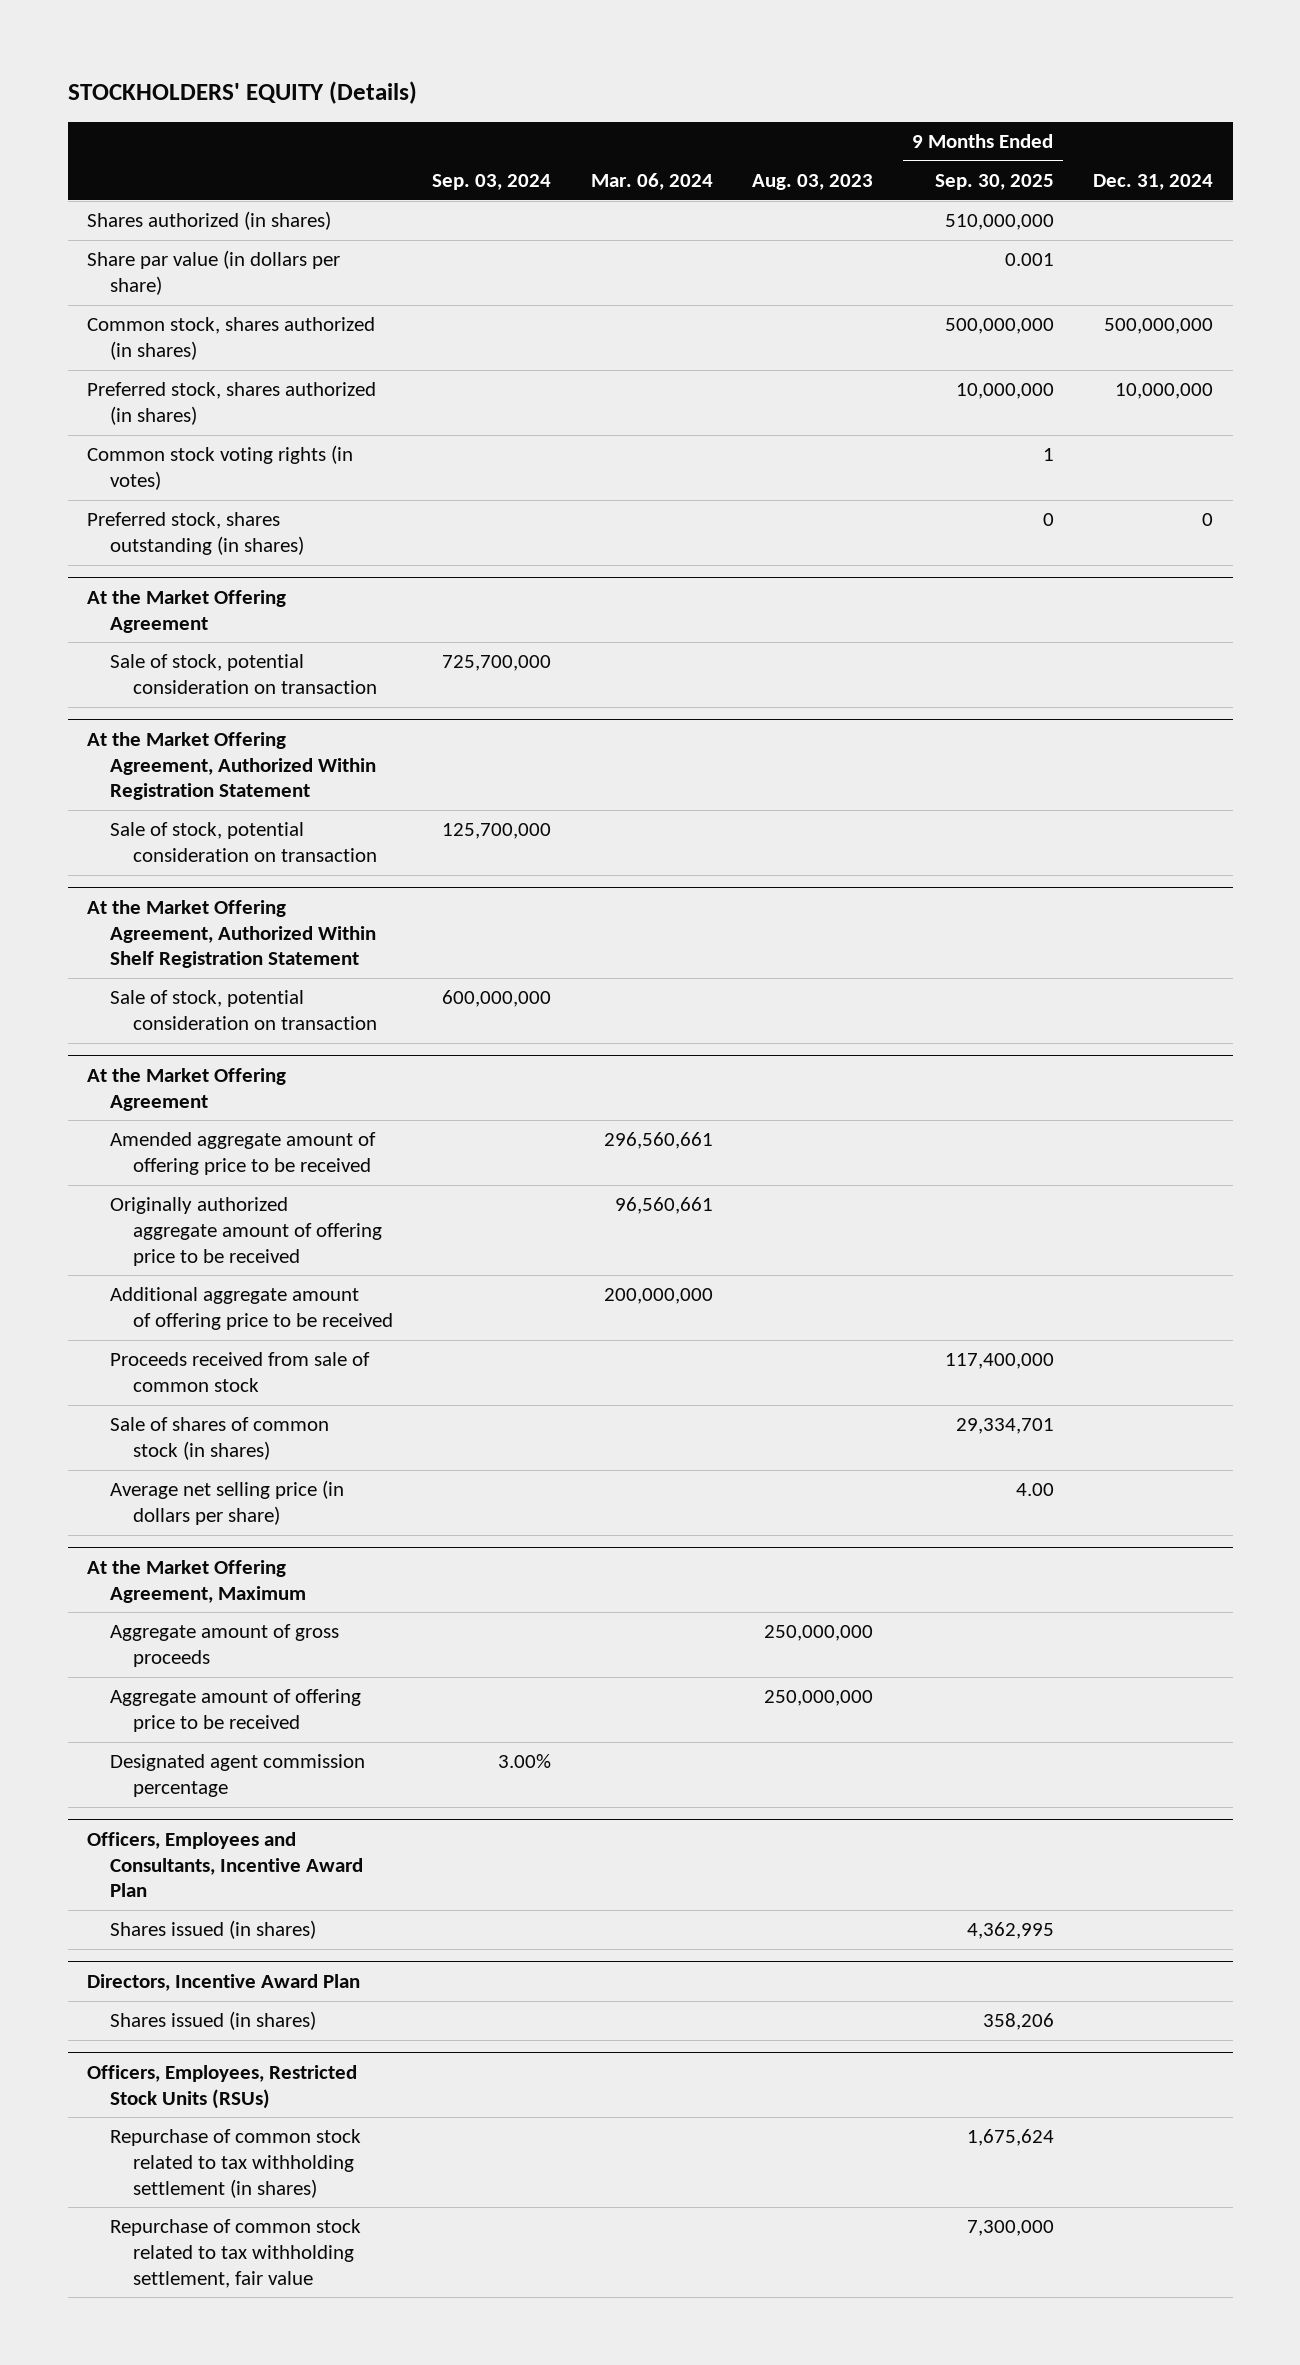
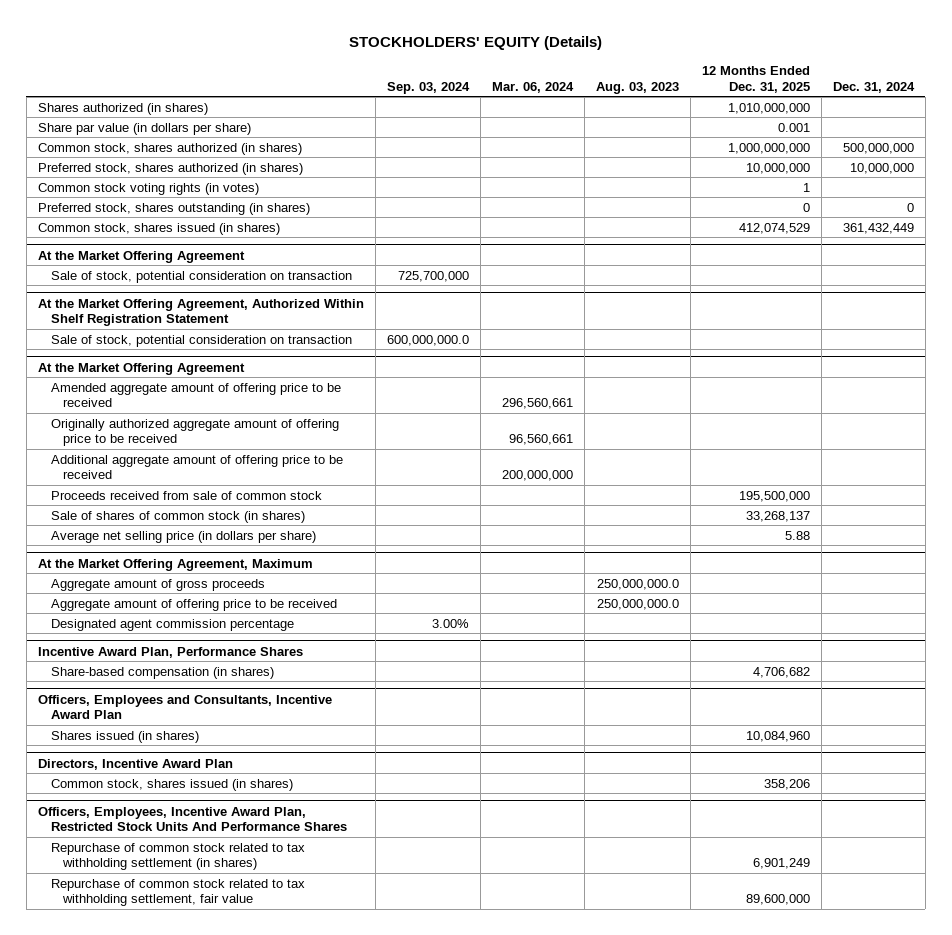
- | Sep. 03, 2024 | Mar. 06, 2024 | Aug. 03, 2023 | 9 Months Ended Sep. 30, 2025 | Dec. 31, 2024
+ | Sep. 03, 2024 | Mar. 06, 2024 | Aug. 03, 2023 | 12 Months Ended Dec. 31, 2025 | Dec. 31, 2024
+ Common stock, shares issued (in shares) | | | | 412,074,529 | 361,432,449
- At the Market Offering Agreement, Authorized Within Registration Statement
- Sale of stock, potential consideration on transaction | 125,700,000 | | | |
@ At the Market Offering Agreement, Authorized Within Shelf Registration Statement
- Sale of stock, potential consideration on transaction | 600,000,000 | | | |
+ Sale of stock, potential consideration on transaction | 600,000,000.0 | | | |
@ At the Market Offering Agreement, Maximum
- Aggregate amount of gross proceeds | | | 250,000,000 | |
- Aggregate amount of offering price to be received | | | 250,000,000 | |
+ Aggregate amount of gross proceeds | | | 250,000,000.0 | |
+ Aggregate amount of offering price to be received | | | 250,000,000.0 | |
+ Incentive Award Plan, Performance Shares
+ Share-based compensation (in shares) | | | | 4,706,682 |
@ Directors, Incentive Award Plan
- Shares issued (in shares) | | | | 358,206 |
- Officers, Employees, Restricted Stock Units (RSUs)
- Repurchase of common stock related to tax withholding settlement (in shares) | | | | 1,675,624 |
- Repurchase of common stock related to tax withholding settlement, fair value | | | | 7,300,000 |
@ Directors, Incentive Award Plan
+ Common stock, shares issued (in shares) | | | | 358,206 |
+ Officers, Employees, Incentive Award Plan, Restricted Stock Units And Performance Shares
+ Repurchase of common stock related to tax withholding settlement (in shares) | | | | 6,901,249 |
+ Repurchase of common stock related to tax withholding settlement, fair value | | | | 89,600,000 |

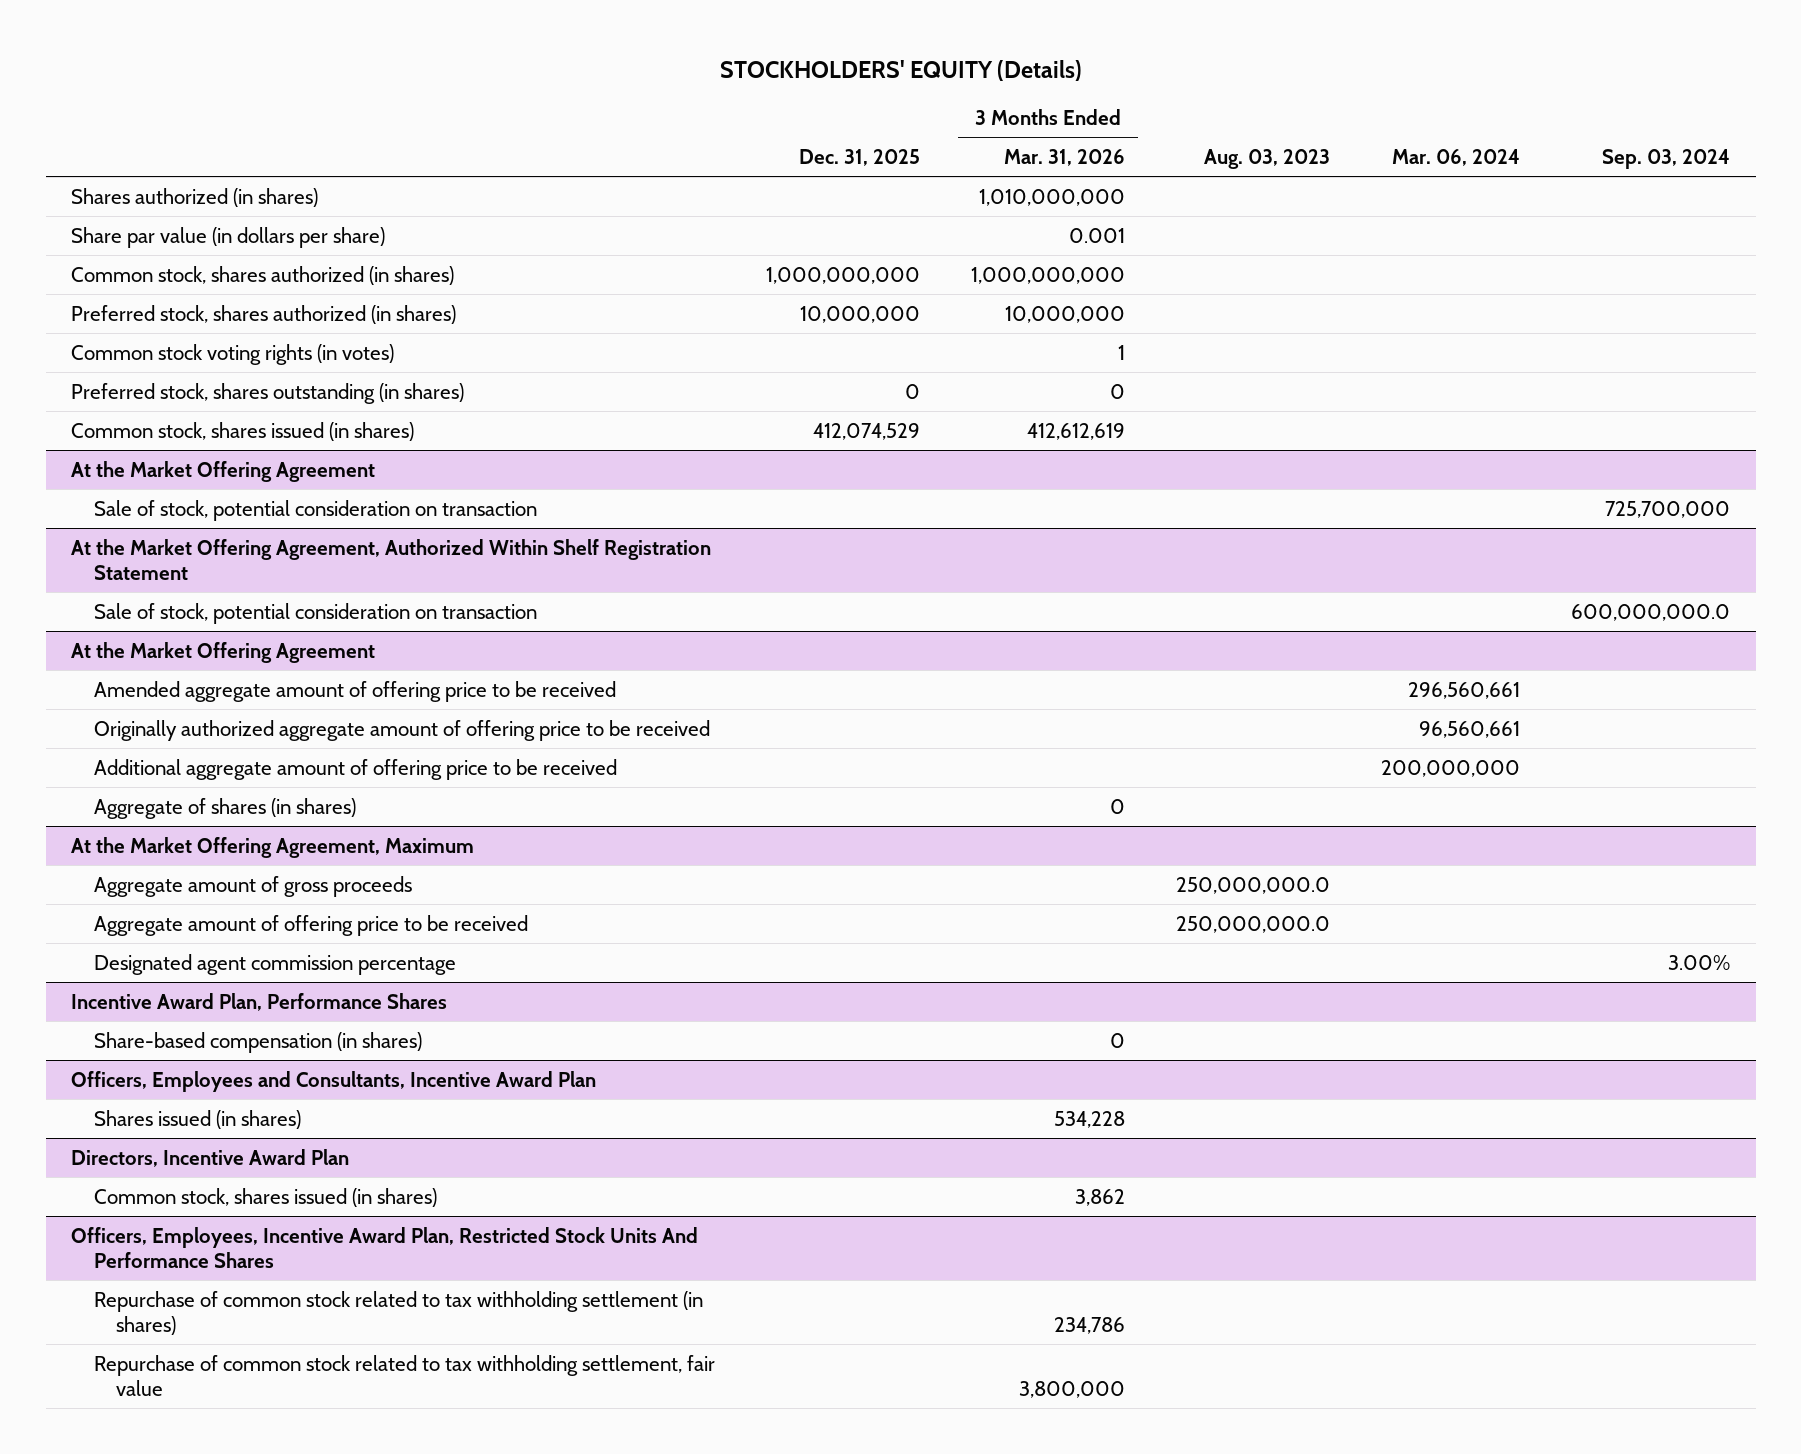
- | Sep. 03, 2024 | Mar. 06, 2024 | Aug. 03, 2023 | 12 Months Ended Dec. 31, 2025 | Dec. 31, 2024
+ | Dec. 31, 2025 | 3 Months Ended Mar. 31, 2026 | Aug. 03, 2023 | Mar. 06, 2024 | Sep. 03, 2024
@ At the Market Offering Agreement
- Proceeds received from sale of common stock | | | | 195,500,000 |
- Sale of shares of common stock (in shares) | | | | 33,268,137 |
- Average net selling price (in dollars per share) | | | | 5.88 |
+ Aggregate of shares (in shares) | | 0 | | |

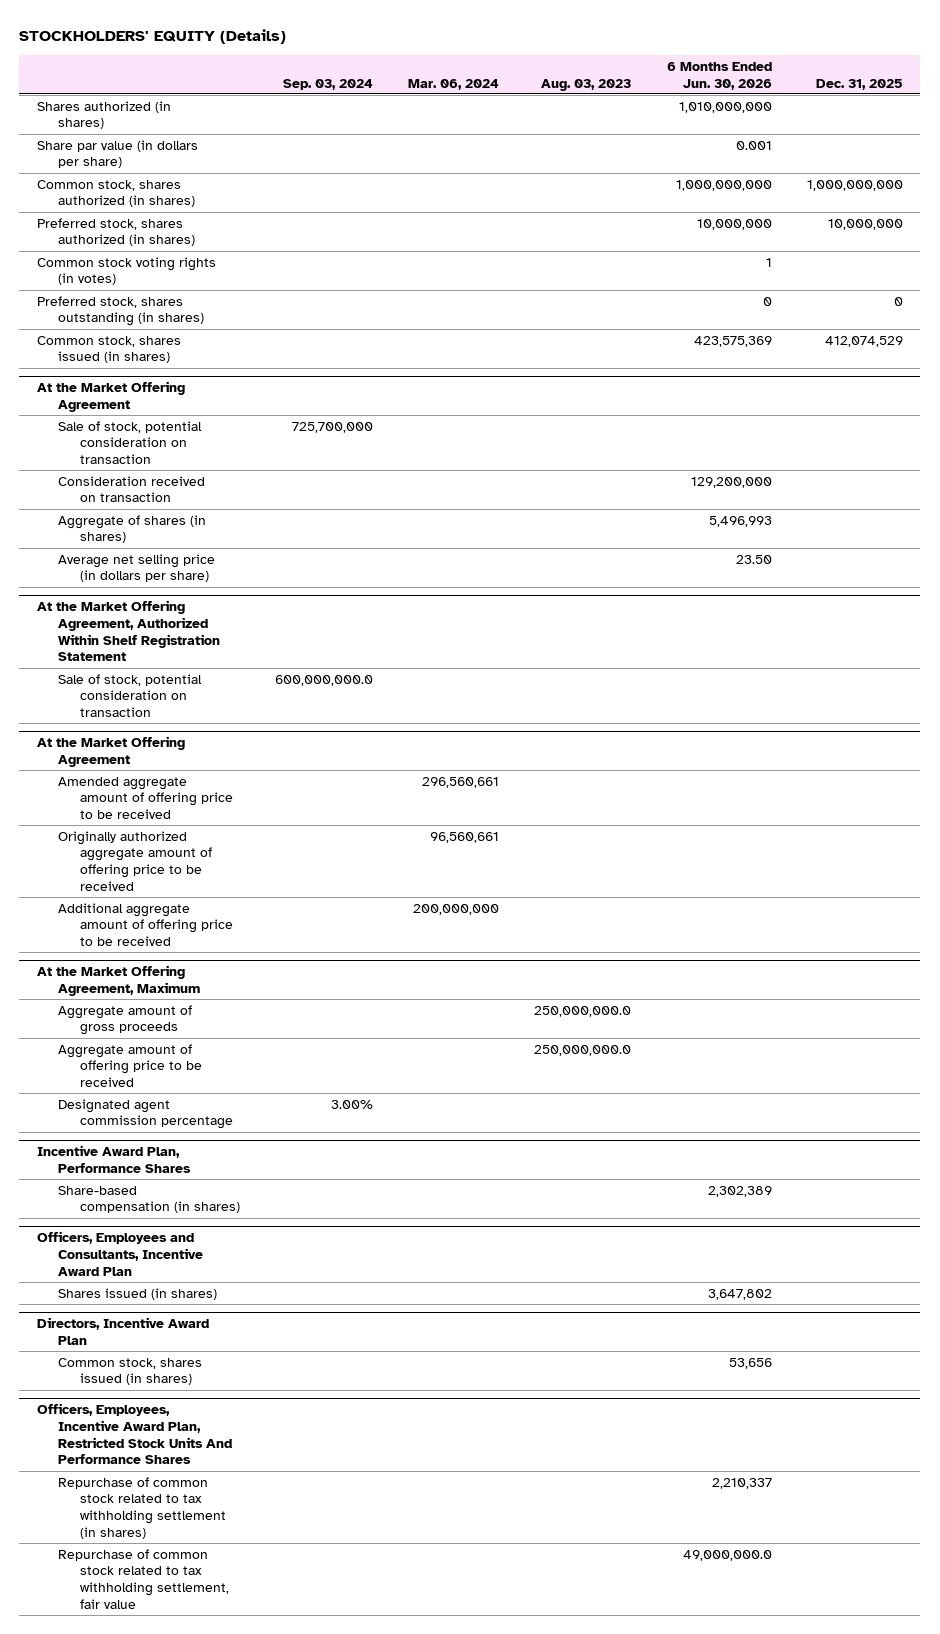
- | Dec. 31, 2025 | 3 Months Ended Mar. 31, 2026 | Aug. 03, 2023 | Mar. 06, 2024 | Sep. 03, 2024
+ | Sep. 03, 2024 | Mar. 06, 2024 | Aug. 03, 2023 | 6 Months Ended Jun. 30, 2026 | Dec. 31, 2025
@ At the Market Offering Agreement
+ Consideration received on transaction | | | | 129,200,000 |
moved up: Aggregate of shares (in shares) | | | | 5,496,993 |
+ Average net selling price (in dollars per share) | | | | 23.50 |

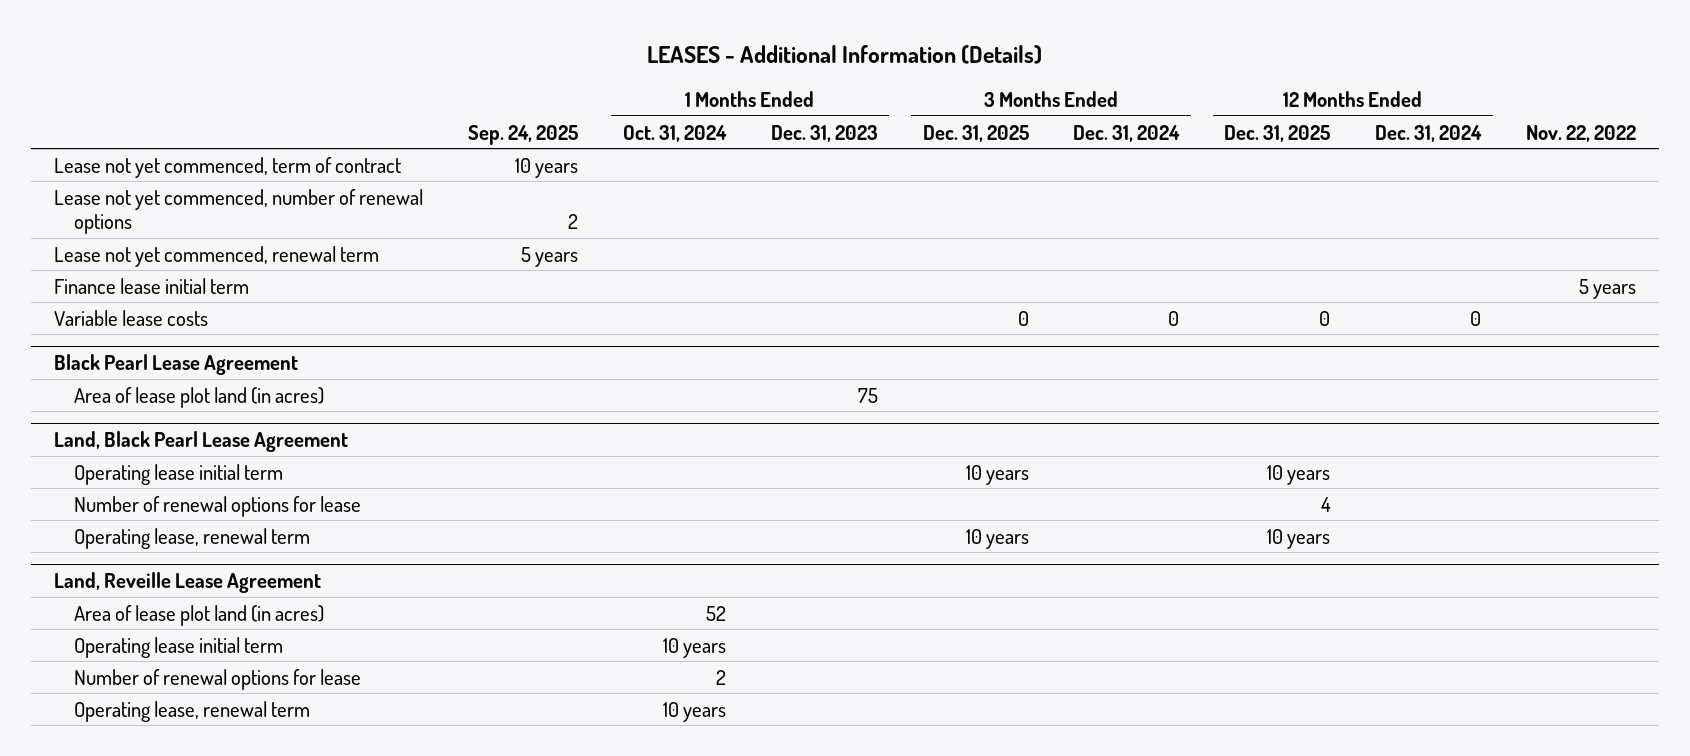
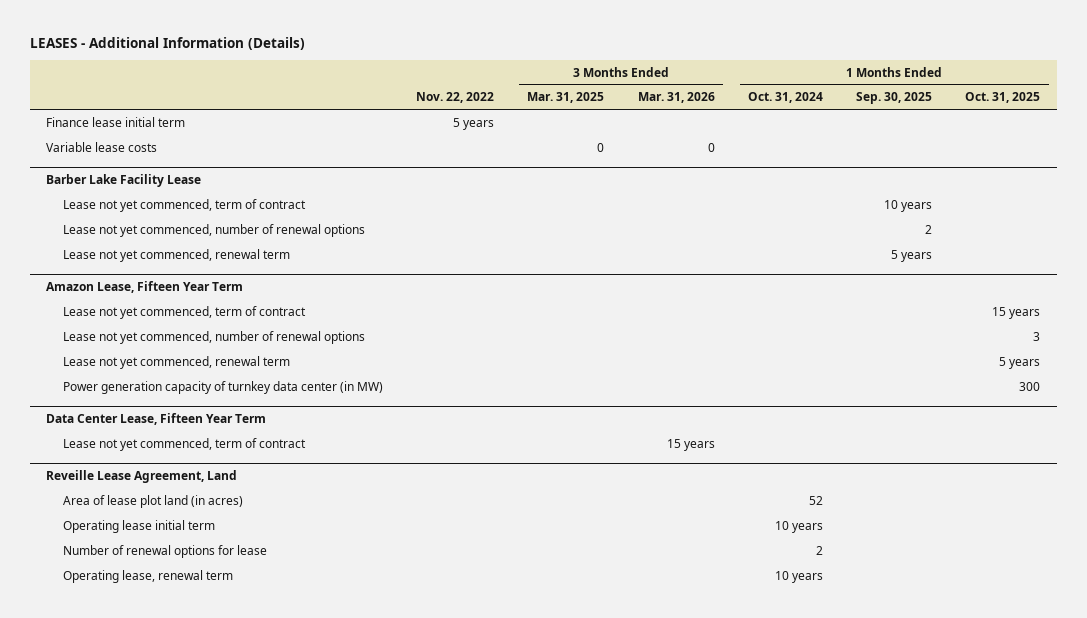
- | Sep. 24, 2025 | 1 Months Ended Oct. 31, 2024 | 1 Months Ended Dec. 31, 2023 | 3 Months Ended Dec. 31, 2025 | 3 Months Ended Dec. 31, 2024 | 12 Months Ended Dec. 31, 2025 | 12 Months Ended Dec. 31, 2024 | Nov. 22, 2022
+ | Nov. 22, 2022 | 3 Months Ended Mar. 31, 2025 | 3 Months Ended Mar. 31, 2026 | 1 Months Ended Oct. 31, 2024 | 1 Months Ended Sep. 30, 2025 | 1 Months Ended Oct. 31, 2025
- Lease not yet commenced, term of contract | 10 years | | | | | | |
- Lease not yet commenced, number of renewal options | 2 | | | | | | |
- Lease not yet commenced, renewal term | 5 years | | | | | | |
- Black Pearl Lease Agreement
- Area of lease plot land (in acres) | | | 75 | | | | |
- Land, Black Pearl Lease Agreement
- Operating lease initial term | | | | 10 years | | 10 years | |
- Number of renewal options for lease | | | | | | 4 | |
- Operating lease, renewal term | | | | 10 years | | 10 years | |
- Land, Reveille Lease Agreement
+ Barber Lake Facility Lease
+ Lease not yet commenced, term of contract | | | | | 10 years |
+ Lease not yet commenced, number of renewal options | | | | | 2 |
+ Lease not yet commenced, renewal term | | | | | 5 years |
+ Amazon Lease, Fifteen Year Term
+ Lease not yet commenced, term of contract | | | | | | 15 years
+ Lease not yet commenced, number of renewal options | | | | | | 3
+ Lease not yet commenced, renewal term | | | | | | 5 years
+ Power generation capacity of turnkey data center (in MW) | | | | | | 300
+ Data Center Lease, Fifteen Year Term
+ Lease not yet commenced, term of contract | | | 15 years | | |
+ Reveille Lease Agreement, Land

